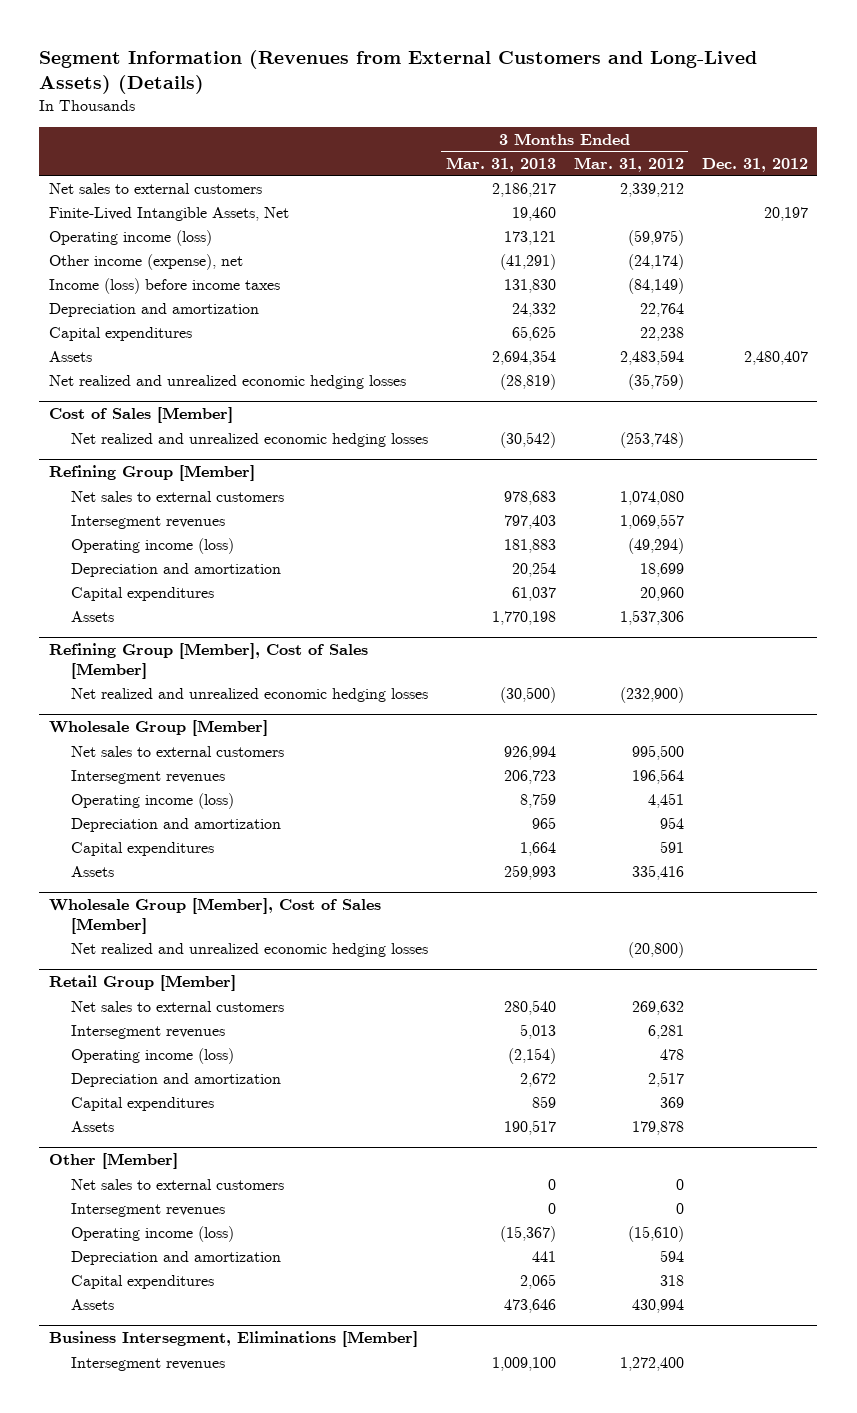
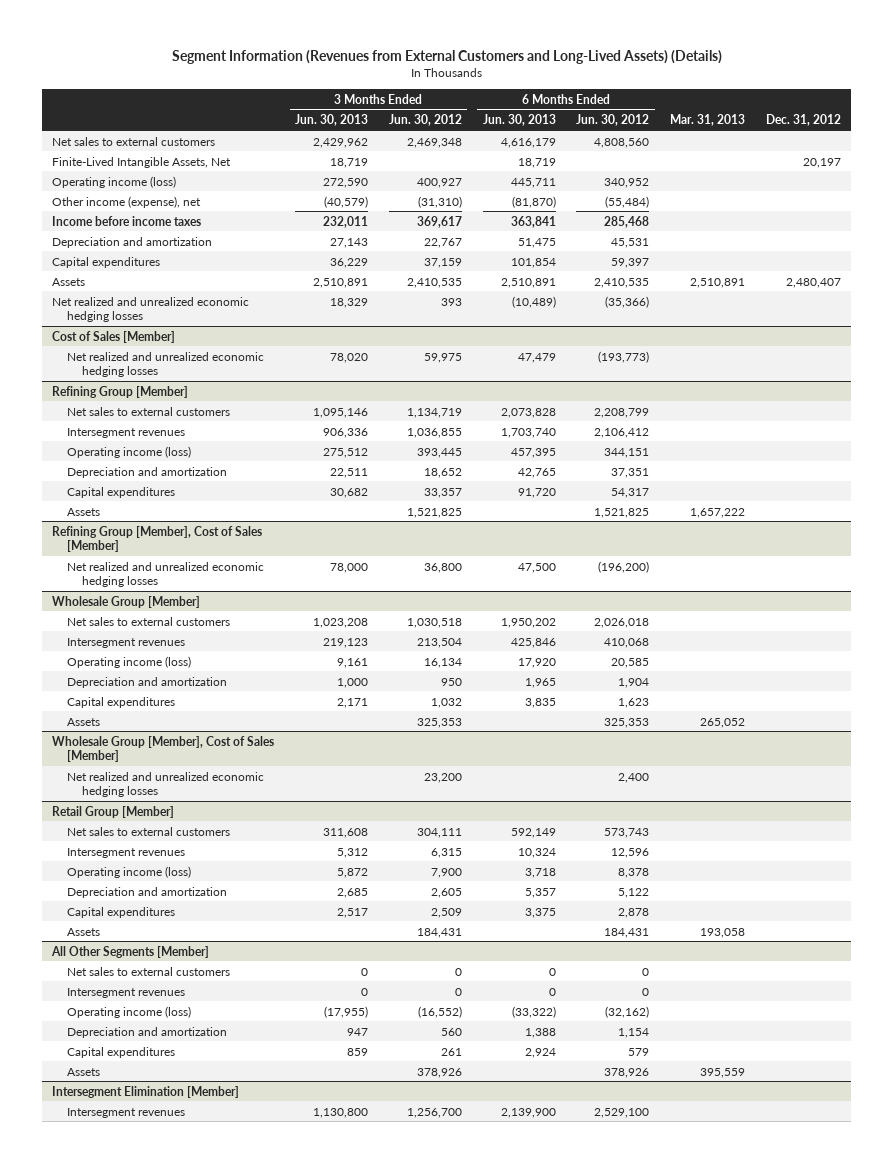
- | 3 Months Ended Mar. 31, 2013 | 3 Months Ended Mar. 31, 2012 | Dec. 31, 2012
+ | 3 Months Ended Jun. 30, 2013 | 3 Months Ended Jun. 30, 2012 | 6 Months Ended Jun. 30, 2013 | 6 Months Ended Jun. 30, 2012 | Mar. 31, 2013 | Dec. 31, 2012
- Income (loss) before income taxes | 131,830 | (84,149) |
+ Income before income taxes | 232,011 | 369,617 | 363,841 | 285,468 | |
- Other [Member]
+ All Other Segments [Member]
- Business Intersegment, Eliminations [Member]
+ Intersegment Elimination [Member]

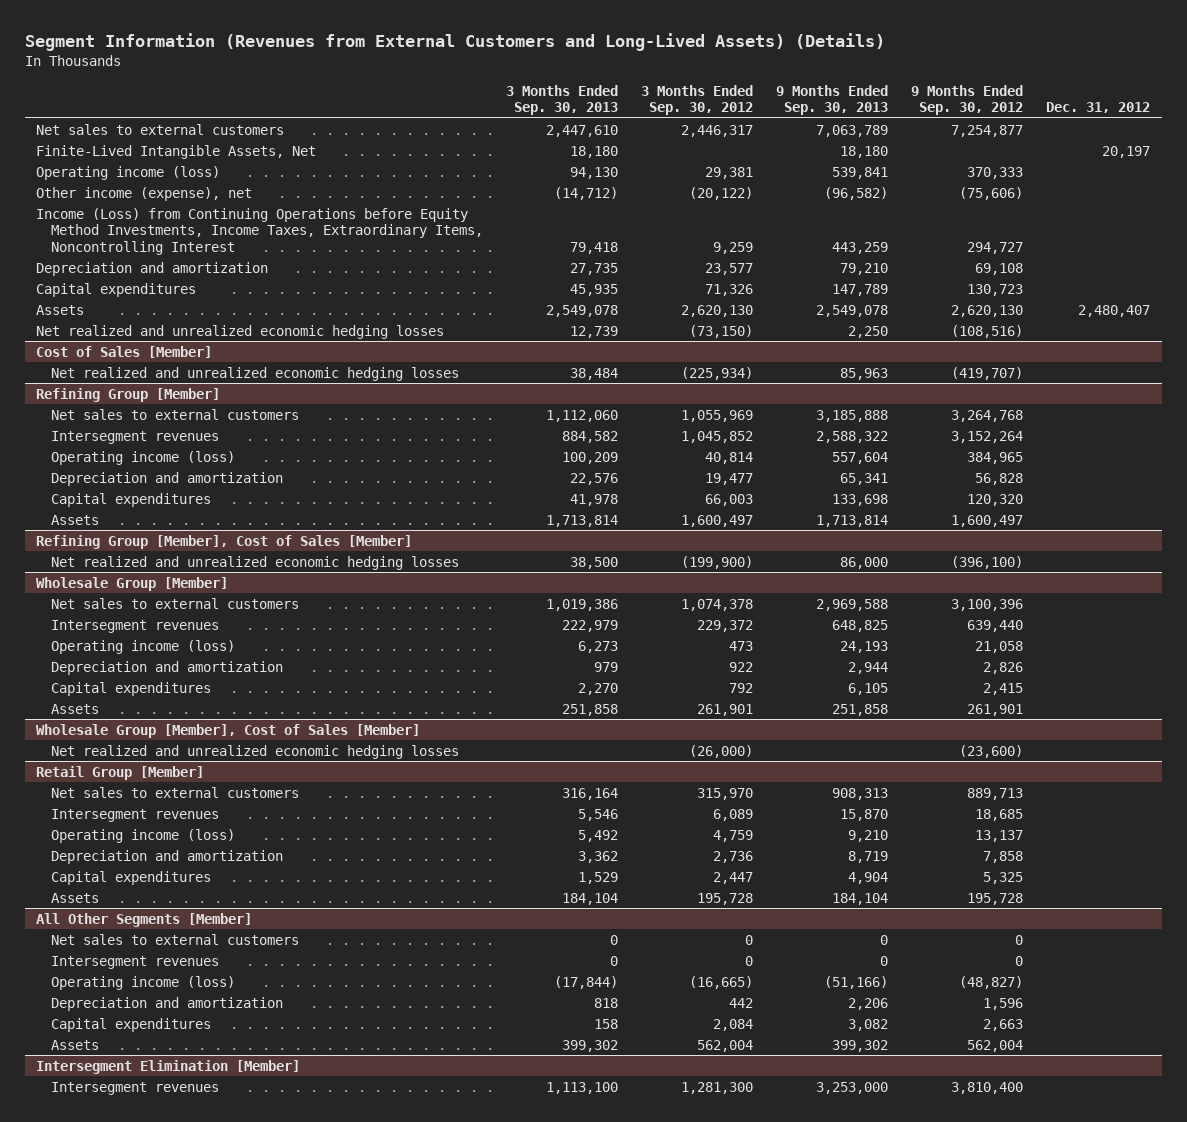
- | 3 Months Ended Jun. 30, 2013 | 3 Months Ended Jun. 30, 2012 | 6 Months Ended Jun. 30, 2013 | 6 Months Ended Jun. 30, 2012 | Mar. 31, 2013 | Dec. 31, 2012
+ | 3 Months Ended Sep. 30, 2013 | 3 Months Ended Sep. 30, 2012 | 9 Months Ended Sep. 30, 2013 | 9 Months Ended Sep. 30, 2012 | Dec. 31, 2012
- Income before income taxes | 232,011 | 369,617 | 363,841 | 285,468 | |
+ Income (Loss) from Continuing Operations before Equity Method Investments, Income Taxes, Extraordinary Items, Noncontrolling Interest | 79,418 | 9,259 | 443,259 | 294,727 |

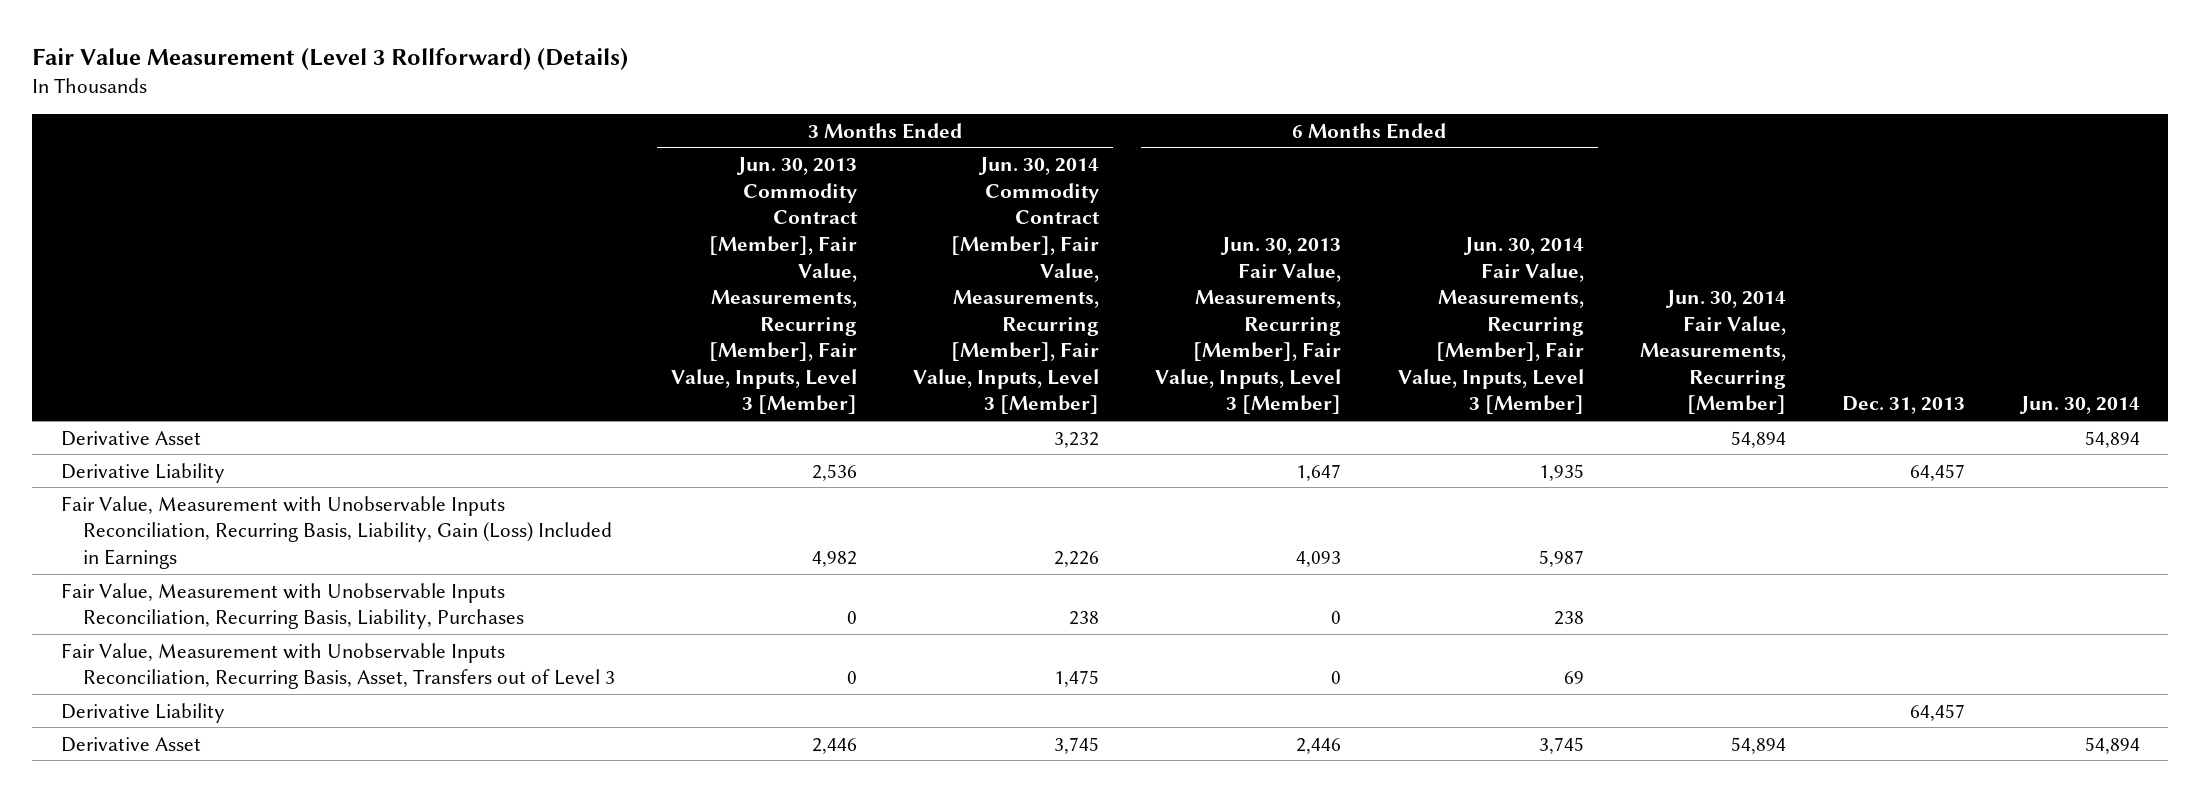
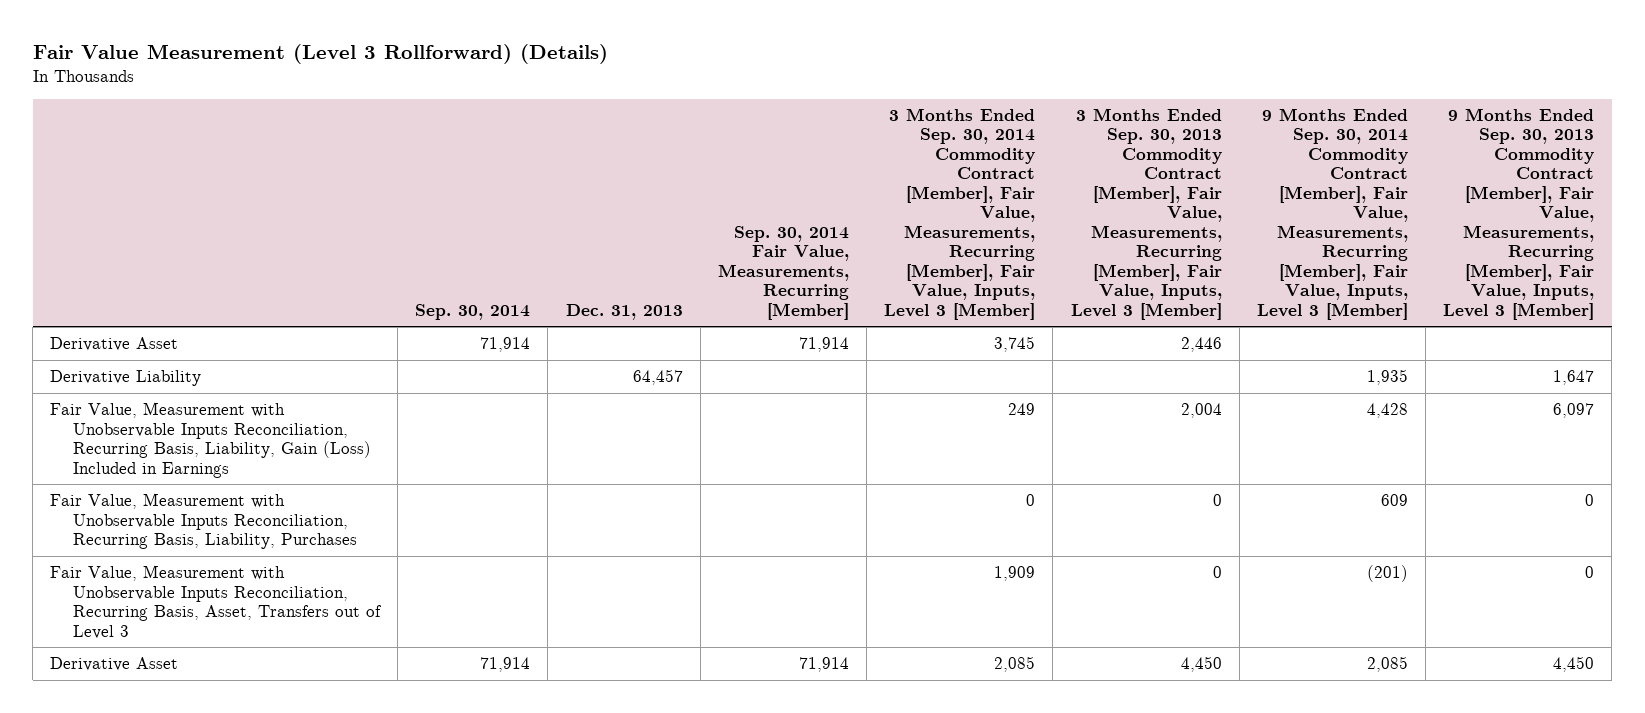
- | 3 Months Ended Jun. 30, 2013 Commodity Contract [Member], Fair Value, Measurements, Recurring [Member], Fair Value, Inputs, Level 3 [Member] | 3 Months Ended Jun. 30, 2014 Commodity Contract [Member], Fair Value, Measurements, Recurring [Member], Fair Value, Inputs, Level 3 [Member] | 6 Months Ended Jun. 30, 2013 Fair Value, Measurements, Recurring [Member], Fair Value, Inputs, Level 3 [Member] | 6 Months Ended Jun. 30, 2014 Fair Value, Measurements, Recurring [Member], Fair Value, Inputs, Level 3 [Member] | Jun. 30, 2014 Fair Value, Measurements, Recurring [Member] | Dec. 31, 2013 | Jun. 30, 2014
+ | Sep. 30, 2014 | Dec. 31, 2013 | Sep. 30, 2014 Fair Value, Measurements, Recurring [Member] | 3 Months Ended Sep. 30, 2014 Commodity Contract [Member], Fair Value, Measurements, Recurring [Member], Fair Value, Inputs, Level 3 [Member] | 3 Months Ended Sep. 30, 2013 Commodity Contract [Member], Fair Value, Measurements, Recurring [Member], Fair Value, Inputs, Level 3 [Member] | 9 Months Ended Sep. 30, 2014 Commodity Contract [Member], Fair Value, Measurements, Recurring [Member], Fair Value, Inputs, Level 3 [Member] | 9 Months Ended Sep. 30, 2013 Commodity Contract [Member], Fair Value, Measurements, Recurring [Member], Fair Value, Inputs, Level 3 [Member]
- Derivative Liability | | | | | | 64,457 |

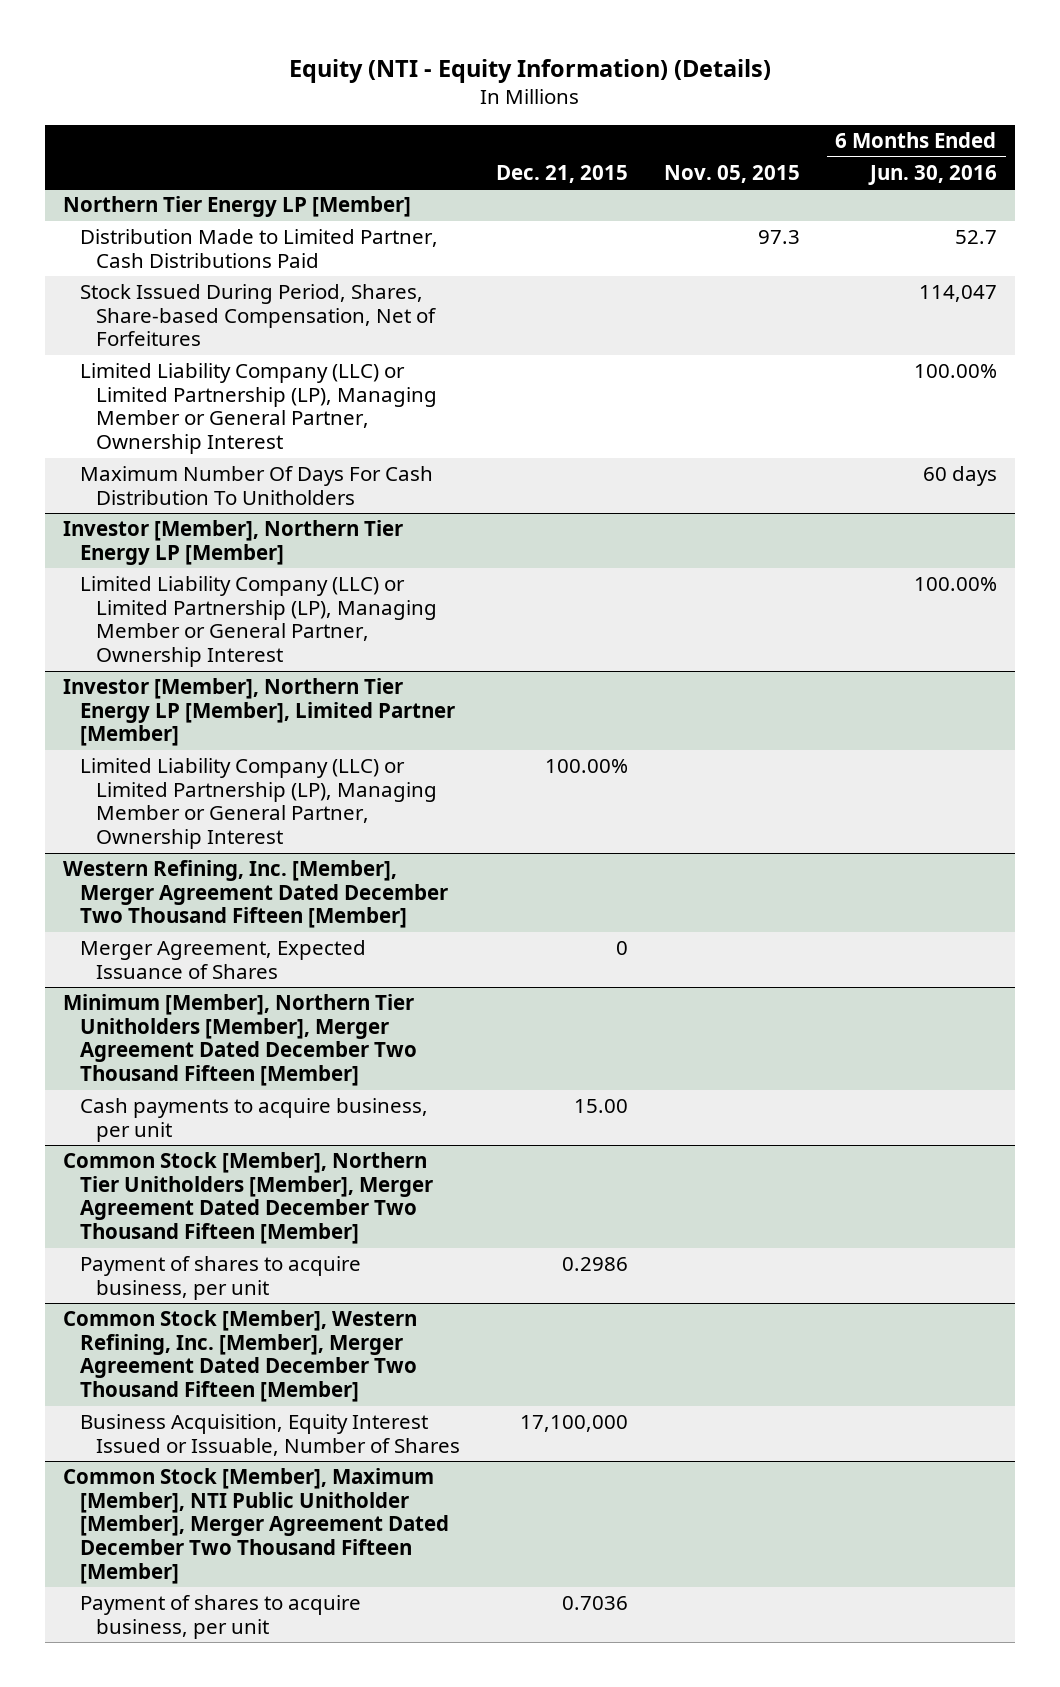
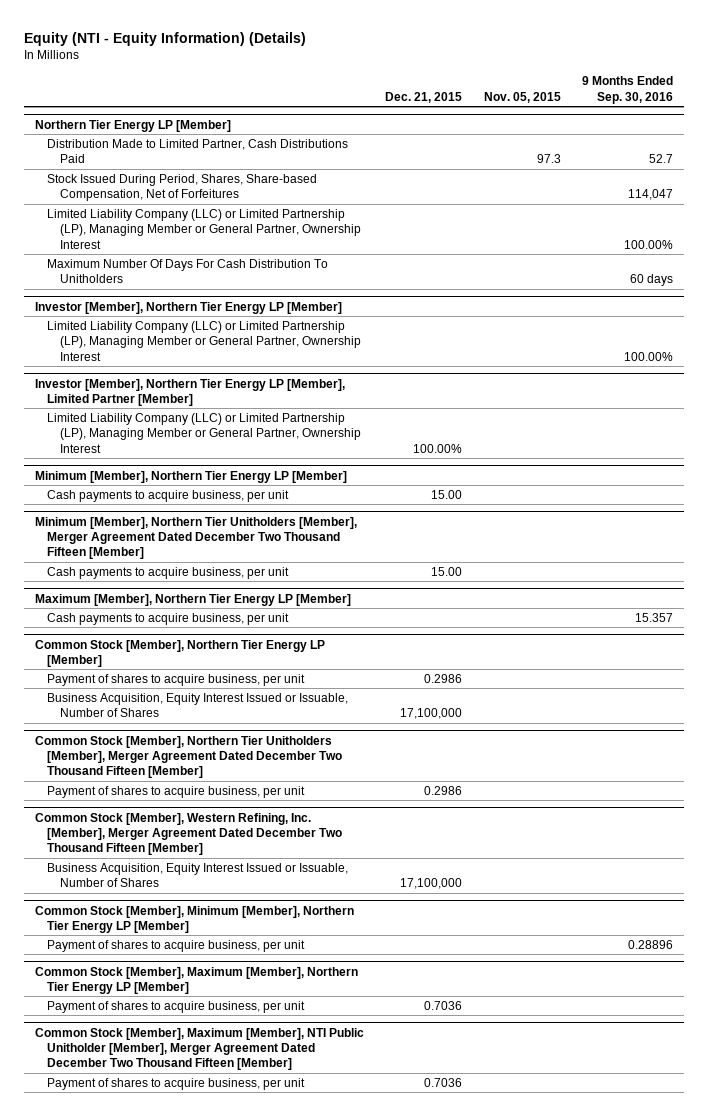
- | Dec. 21, 2015 | Nov. 05, 2015 | 6 Months Ended Jun. 30, 2016
+ | Dec. 21, 2015 | Nov. 05, 2015 | 9 Months Ended Sep. 30, 2016
- Western Refining, Inc. [Member], Merger Agreement Dated December Two Thousand Fifteen [Member]
- Merger Agreement, Expected Issuance of Shares | 0 | |
+ Minimum [Member], Northern Tier Energy LP [Member]
+ Cash payments to acquire business, per unit | 15.00 | |
+ Maximum [Member], Northern Tier Energy LP [Member]
+ Cash payments to acquire business, per unit | | | 15.357
+ Common Stock [Member], Northern Tier Energy LP [Member]
+ Payment of shares to acquire business, per unit | 0.2986 | |
+ Business Acquisition, Equity Interest Issued or Issuable, Number of Shares | 17,100,000 | |
+ Common Stock [Member], Minimum [Member], Northern Tier Energy LP [Member]
+ Payment of shares to acquire business, per unit | | | 0.28896
+ Common Stock [Member], Maximum [Member], Northern Tier Energy LP [Member]
+ Payment of shares to acquire business, per unit | 0.7036 | |

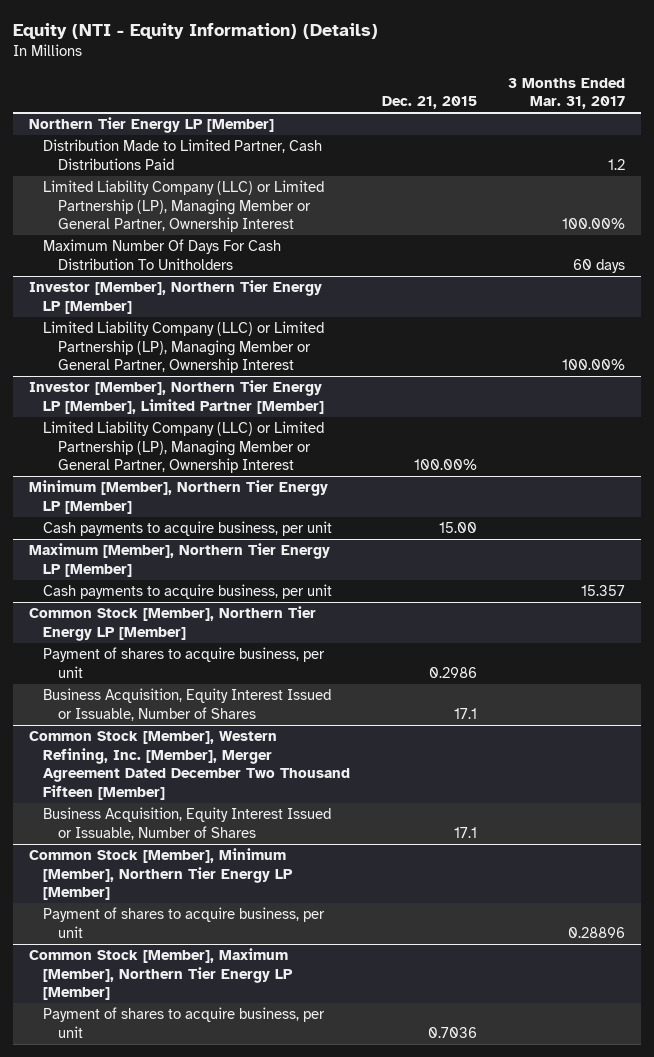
- | Dec. 21, 2015 | Nov. 05, 2015 | 9 Months Ended Sep. 30, 2016
+ | Dec. 21, 2015 | 3 Months Ended Mar. 31, 2017
@ Northern Tier Energy LP [Member]
- Stock Issued During Period, Shares, Share-based Compensation, Net of Forfeitures | | | 114,047
- Minimum [Member], Northern Tier Unitholders [Member], Merger Agreement Dated December Two Thousand Fifteen [Member]
- Cash payments to acquire business, per unit | 15.00 | |
@ Common Stock [Member], Northern Tier Energy LP [Member]
- Business Acquisition, Equity Interest Issued or Issuable, Number of Shares | 17,100,000 | |
- Common Stock [Member], Northern Tier Unitholders [Member], Merger Agreement Dated December Two Thousand Fifteen [Member]
- Payment of shares to acquire business, per unit | 0.2986 | |
@ Common Stock [Member], Northern Tier Energy LP [Member]
+ Business Acquisition, Equity Interest Issued or Issuable, Number of Shares | 17.1 |
@ Common Stock [Member], Western Refining, Inc. [Member], Merger Agreement Dated December Two Thousand Fifteen [Member]
- Business Acquisition, Equity Interest Issued or Issuable, Number of Shares | 17,100,000 | |
+ Business Acquisition, Equity Interest Issued or Issuable, Number of Shares | 17.1 |
- Common Stock [Member], Maximum [Member], NTI Public Unitholder [Member], Merger Agreement Dated December Two Thousand Fifteen [Member]
- Payment of shares to acquire business, per unit | 0.7036 | |

